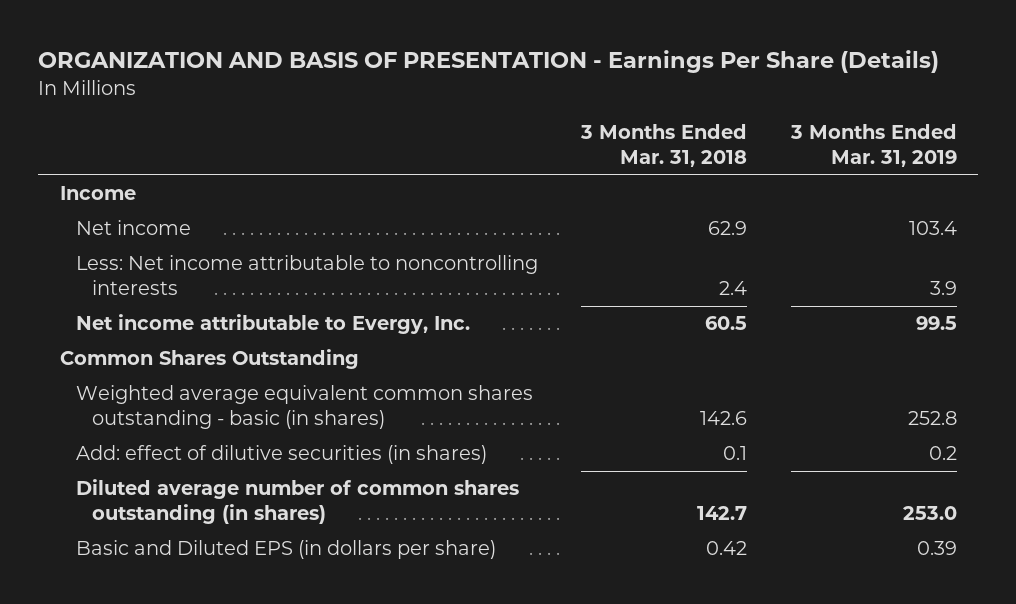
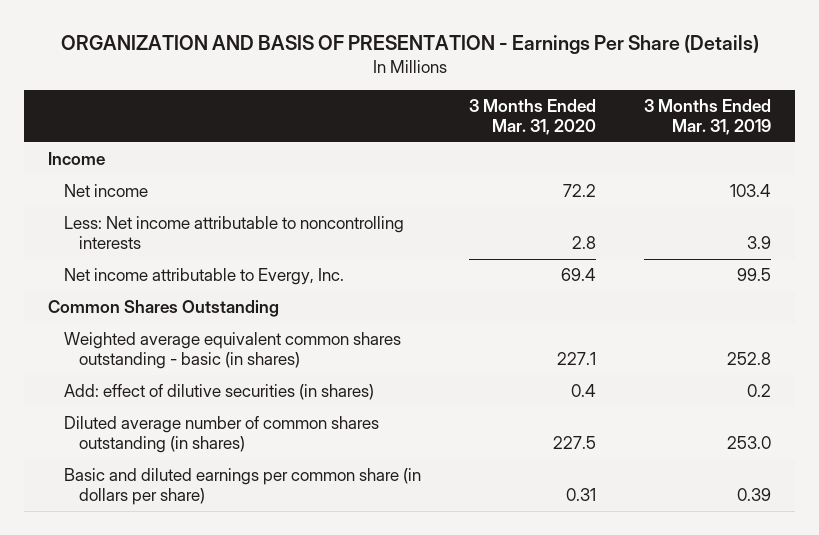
- | 3 Months Ended Mar. 31, 2018 | 3 Months Ended Mar. 31, 2019
+ | 3 Months Ended Mar. 31, 2020 | 3 Months Ended Mar. 31, 2019
- Basic and Diluted EPS (in dollars per share) | 0.42 | 0.39
+ Basic and diluted earnings per common share (in dollars per share) | 0.31 | 0.39

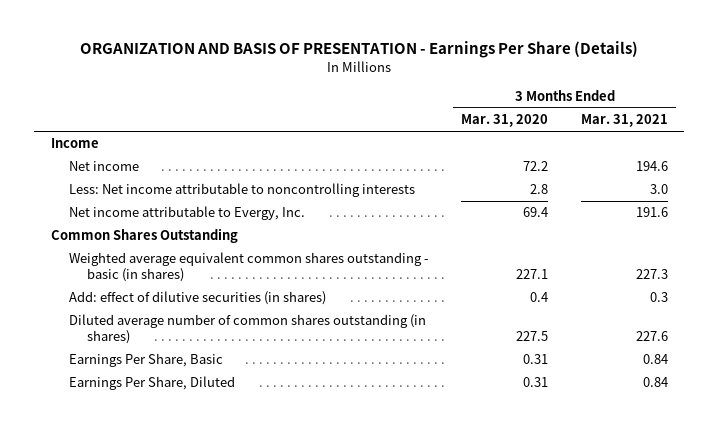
- | 3 Months Ended Mar. 31, 2020 | 3 Months Ended Mar. 31, 2019
+ | 3 Months Ended Mar. 31, 2020 | 3 Months Ended Mar. 31, 2021
- Basic and diluted earnings per common share (in dollars per share) | 0.31 | 0.39
+ Earnings Per Share, Basic | 0.31 | 0.84
+ Earnings Per Share, Diluted | 0.31 | 0.84

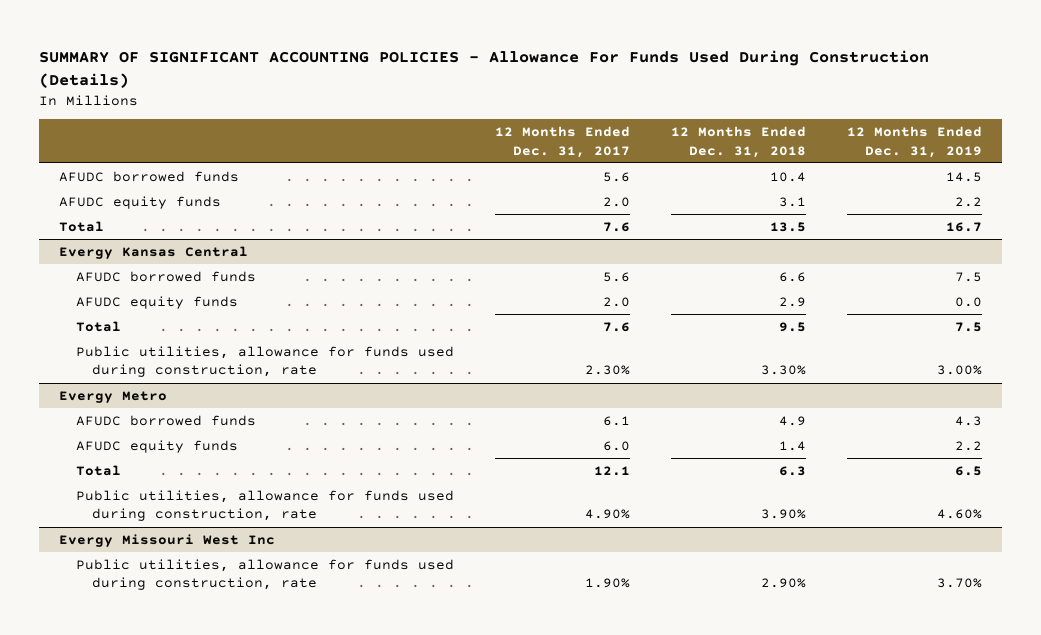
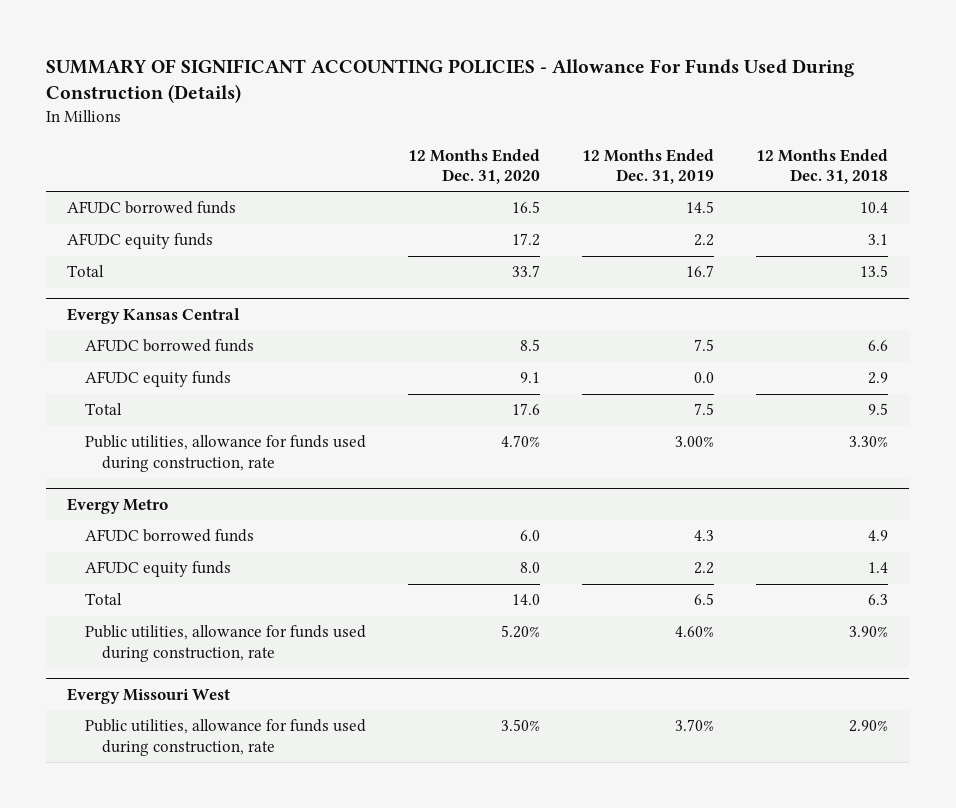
- | 12 Months Ended Dec. 31, 2017 | 12 Months Ended Dec. 31, 2018 | 12 Months Ended Dec. 31, 2019
+ | 12 Months Ended Dec. 31, 2020 | 12 Months Ended Dec. 31, 2019 | 12 Months Ended Dec. 31, 2018
- Evergy Missouri West Inc
+ Evergy Missouri West

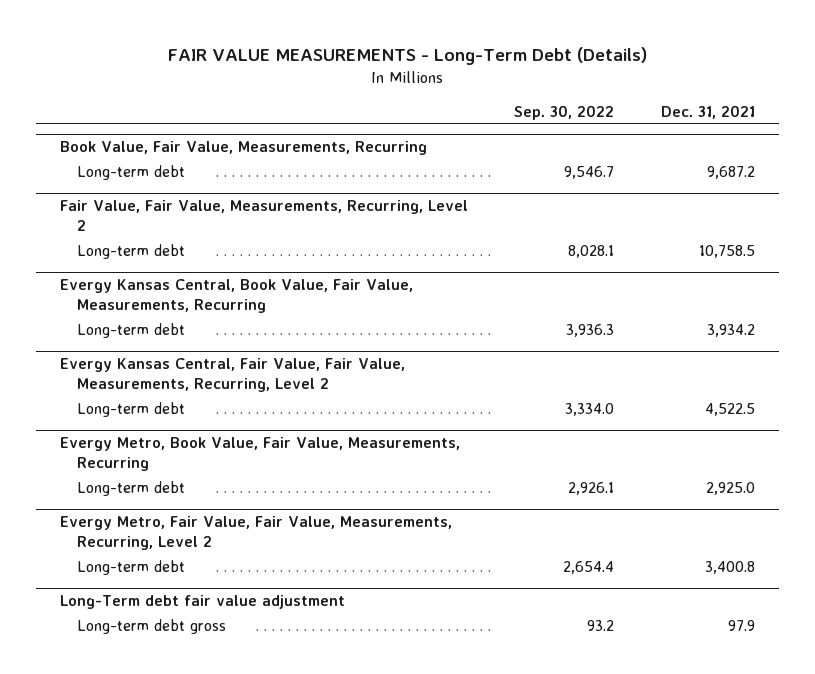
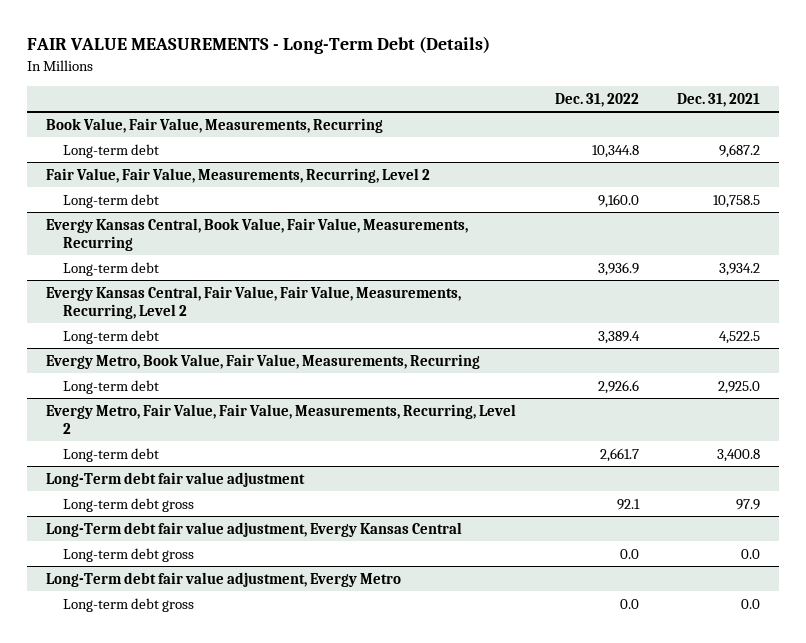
- | Sep. 30, 2022 | Dec. 31, 2021
+ | Dec. 31, 2022 | Dec. 31, 2021
+ Long-Term debt fair value adjustment, Evergy Kansas Central
+ Long-term debt gross | 0.0 | 0.0
+ Long-Term debt fair value adjustment, Evergy Metro
+ Long-term debt gross | 0.0 | 0.0

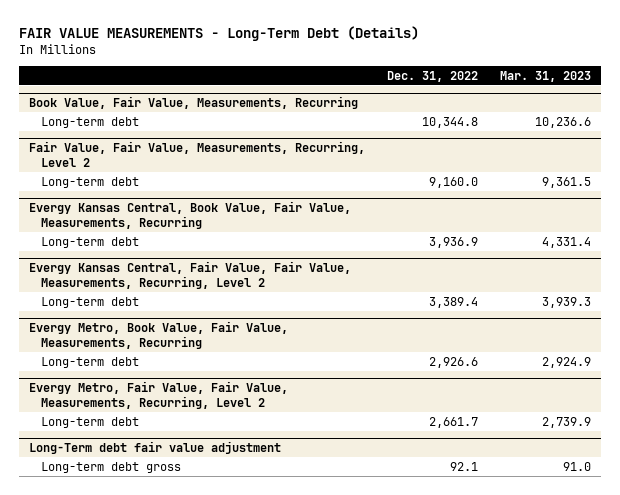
- | Dec. 31, 2022 | Dec. 31, 2021
+ | Dec. 31, 2022 | Mar. 31, 2023
- Long-Term debt fair value adjustment, Evergy Kansas Central
- Long-term debt gross | 0.0 | 0.0
- Long-Term debt fair value adjustment, Evergy Metro
- Long-term debt gross | 0.0 | 0.0

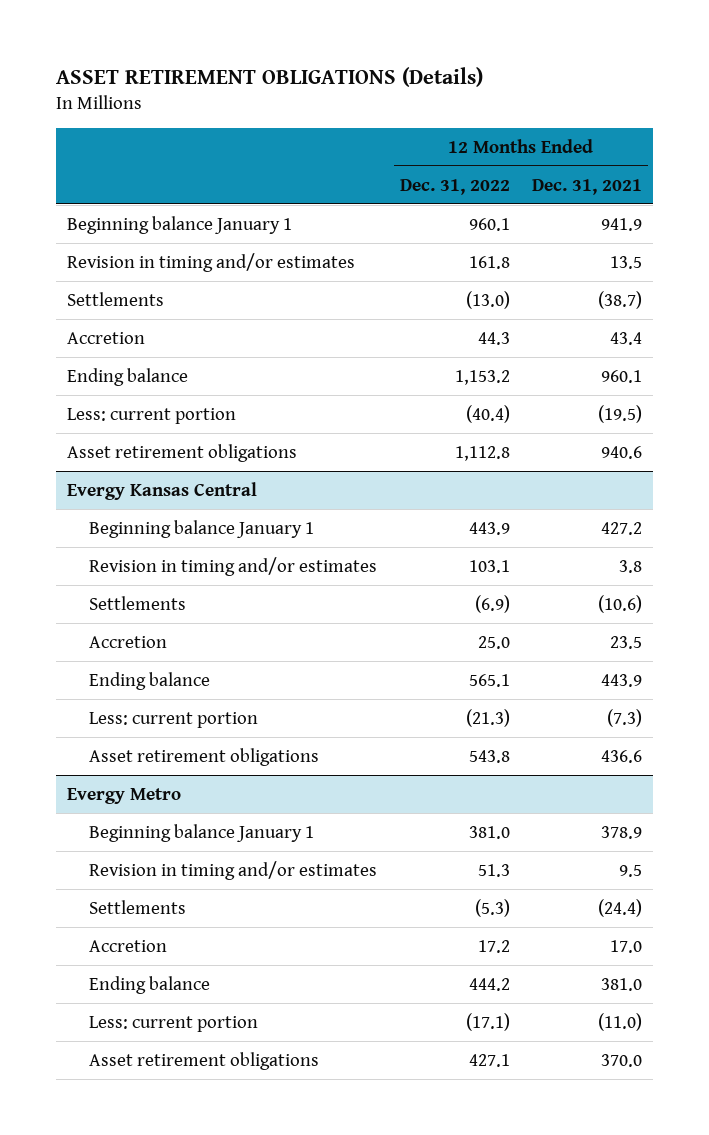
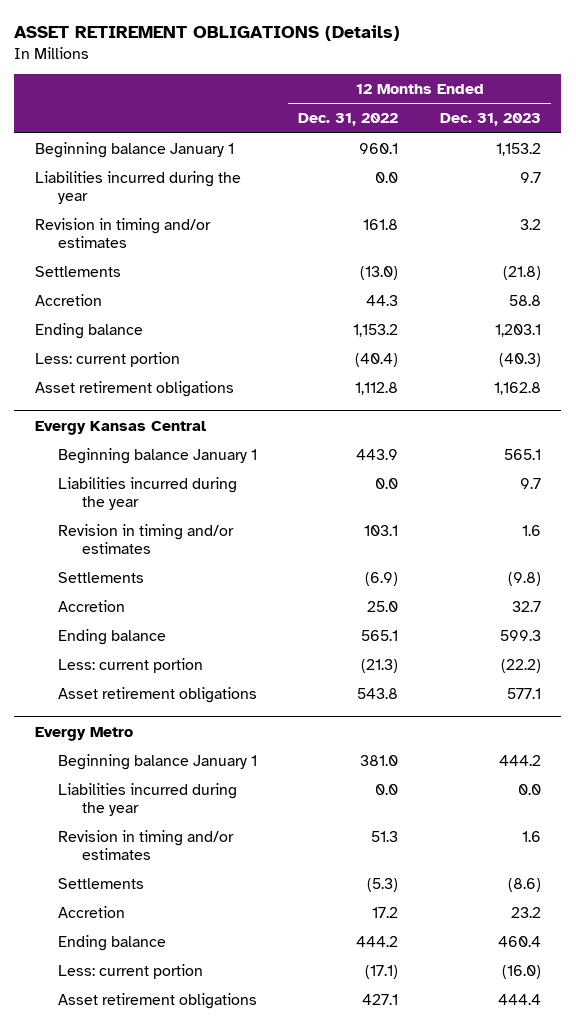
- | 12 Months Ended Dec. 31, 2022 | 12 Months Ended Dec. 31, 2021
+ | 12 Months Ended Dec. 31, 2022 | 12 Months Ended Dec. 31, 2023
+ Liabilities incurred during the year | 0.0 | 9.7
@ Evergy Kansas Central
+ Liabilities incurred during the year | 0.0 | 9.7
@ Evergy Metro
+ Liabilities incurred during the year | 0.0 | 0.0

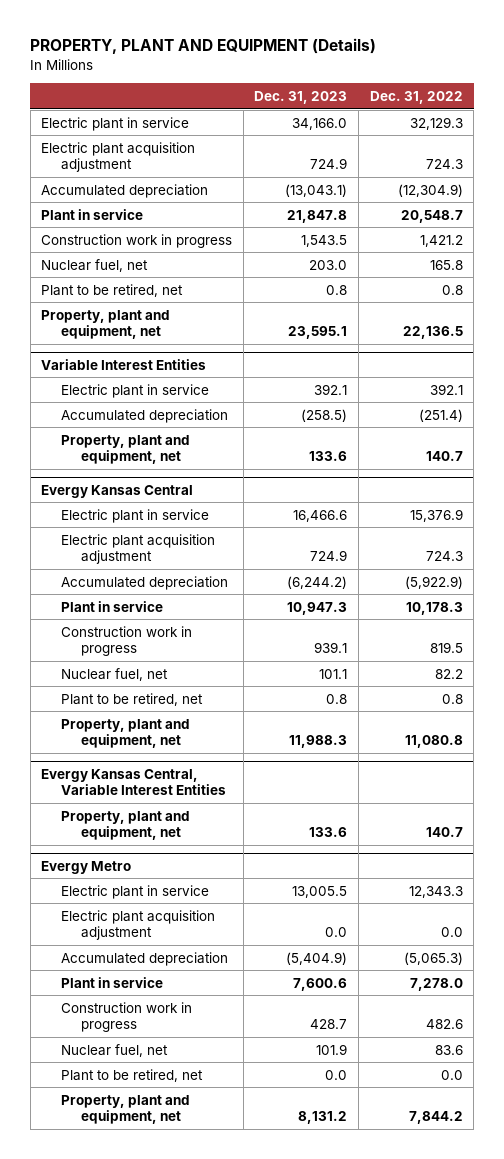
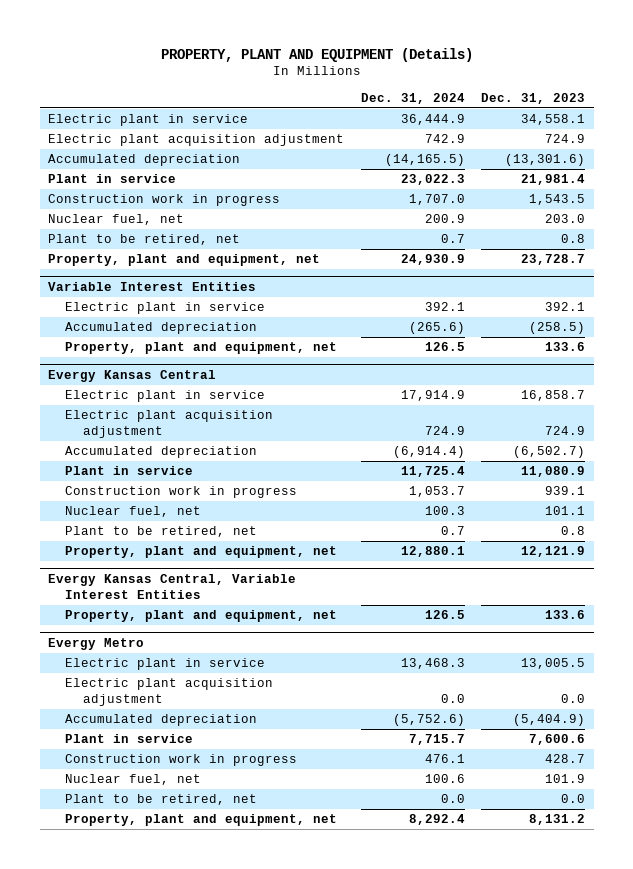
- | Dec. 31, 2023 | Dec. 31, 2022
+ | Dec. 31, 2024 | Dec. 31, 2023
- Electric plant in service | 34,166.0 | 32,129.3
+ Electric plant in service | 36,444.9 | 34,558.1
- Accumulated depreciation | (13,043.1) | (12,304.9)
- Plant in service | 21,847.8 | 20,548.7
+ Accumulated depreciation | (14,165.5) | (13,301.6)
+ Plant in service | 23,022.3 | 21,981.4
- Property, plant and equipment, net | 23,595.1 | 22,136.5
+ Property, plant and equipment, net | 24,930.9 | 23,728.7
@ Evergy Kansas Central
- Electric plant in service | 16,466.6 | 15,376.9
+ Electric plant in service | 17,914.9 | 16,858.7
- Accumulated depreciation | (6,244.2) | (5,922.9)
- Plant in service | 10,947.3 | 10,178.3
+ Accumulated depreciation | (6,914.4) | (6,502.7)
+ Plant in service | 11,725.4 | 11,080.9
- Property, plant and equipment, net | 11,988.3 | 11,080.8
+ Property, plant and equipment, net | 12,880.1 | 12,121.9

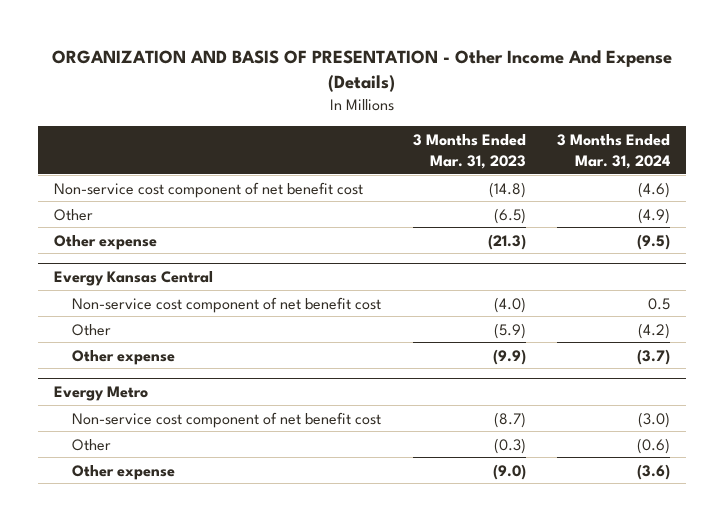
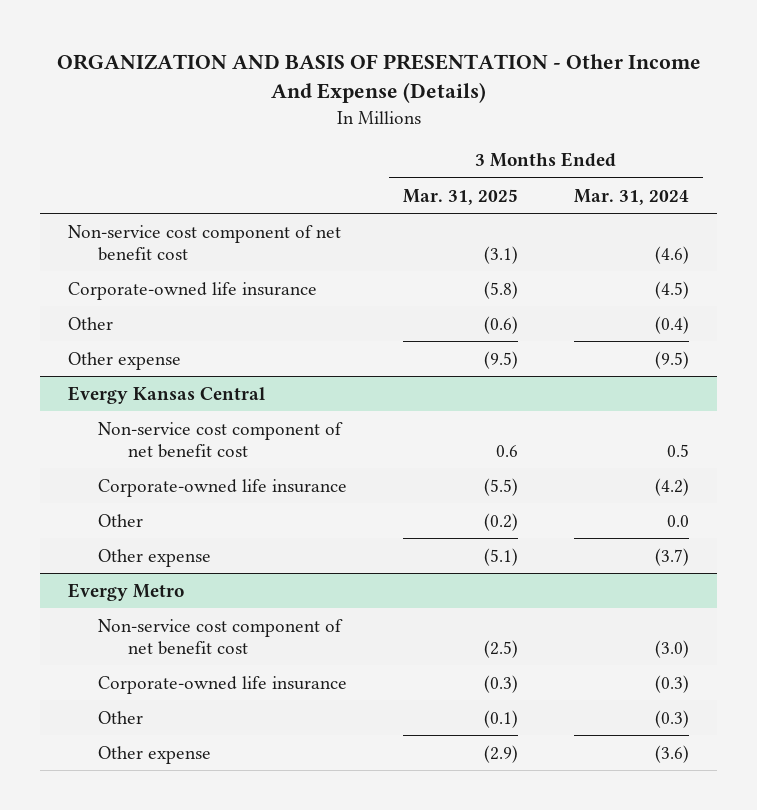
- | 3 Months Ended Mar. 31, 2023 | 3 Months Ended Mar. 31, 2024
+ | 3 Months Ended Mar. 31, 2025 | 3 Months Ended Mar. 31, 2024
- Other | (6.5) | (4.9)
+ Corporate-owned life insurance | (5.8) | (4.5)
+ Other | (0.6) | (0.4)
@ Evergy Kansas Central
- Other | (5.9) | (4.2)
+ Corporate-owned life insurance | (5.5) | (4.2)
+ Other | (0.2) | 0.0
@ Evergy Metro
- Other | (0.3) | (0.6)
+ Corporate-owned life insurance | (0.3) | (0.3)
+ Other | (0.1) | (0.3)

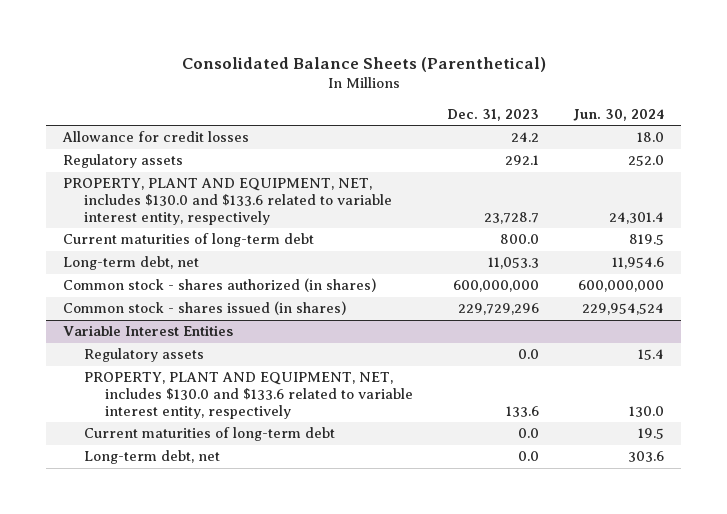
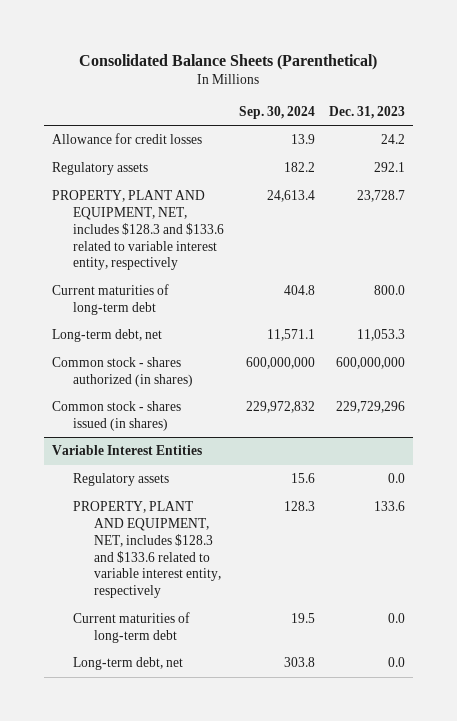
- | Dec. 31, 2023 | Jun. 30, 2024
+ | Sep. 30, 2024 | Dec. 31, 2023
- PROPERTY, PLANT AND EQUIPMENT, NET, includes $130.0 and $133.6 related to variable interest entity, respectively | 23,728.7 | 24,301.4
+ PROPERTY, PLANT AND EQUIPMENT, NET, includes $128.3 and $133.6 related to variable interest entity, respectively | 24,613.4 | 23,728.7
@ Variable Interest Entities
- PROPERTY, PLANT AND EQUIPMENT, NET, includes $130.0 and $133.6 related to variable interest entity, respectively | 133.6 | 130.0
+ PROPERTY, PLANT AND EQUIPMENT, NET, includes $128.3 and $133.6 related to variable interest entity, respectively | 128.3 | 133.6

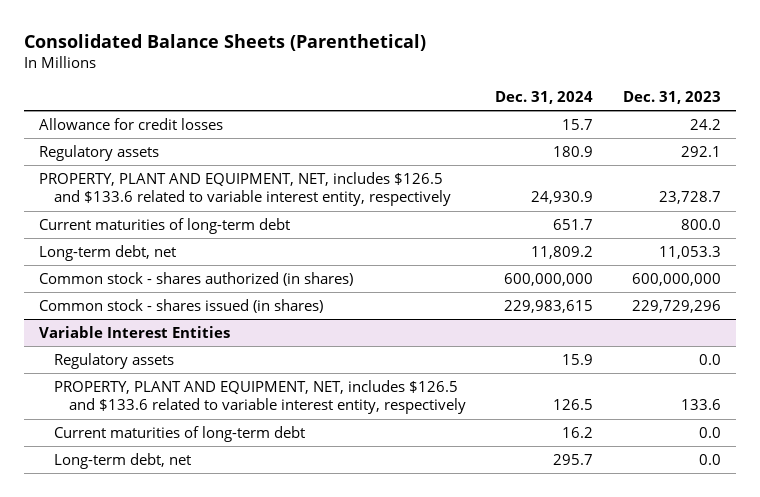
- | Sep. 30, 2024 | Dec. 31, 2023
+ | Dec. 31, 2024 | Dec. 31, 2023
- PROPERTY, PLANT AND EQUIPMENT, NET, includes $128.3 and $133.6 related to variable interest entity, respectively | 24,613.4 | 23,728.7
+ PROPERTY, PLANT AND EQUIPMENT, NET, includes $126.5 and $133.6 related to variable interest entity, respectively | 24,930.9 | 23,728.7
@ Variable Interest Entities
- PROPERTY, PLANT AND EQUIPMENT, NET, includes $128.3 and $133.6 related to variable interest entity, respectively | 128.3 | 133.6
+ PROPERTY, PLANT AND EQUIPMENT, NET, includes $126.5 and $133.6 related to variable interest entity, respectively | 126.5 | 133.6

